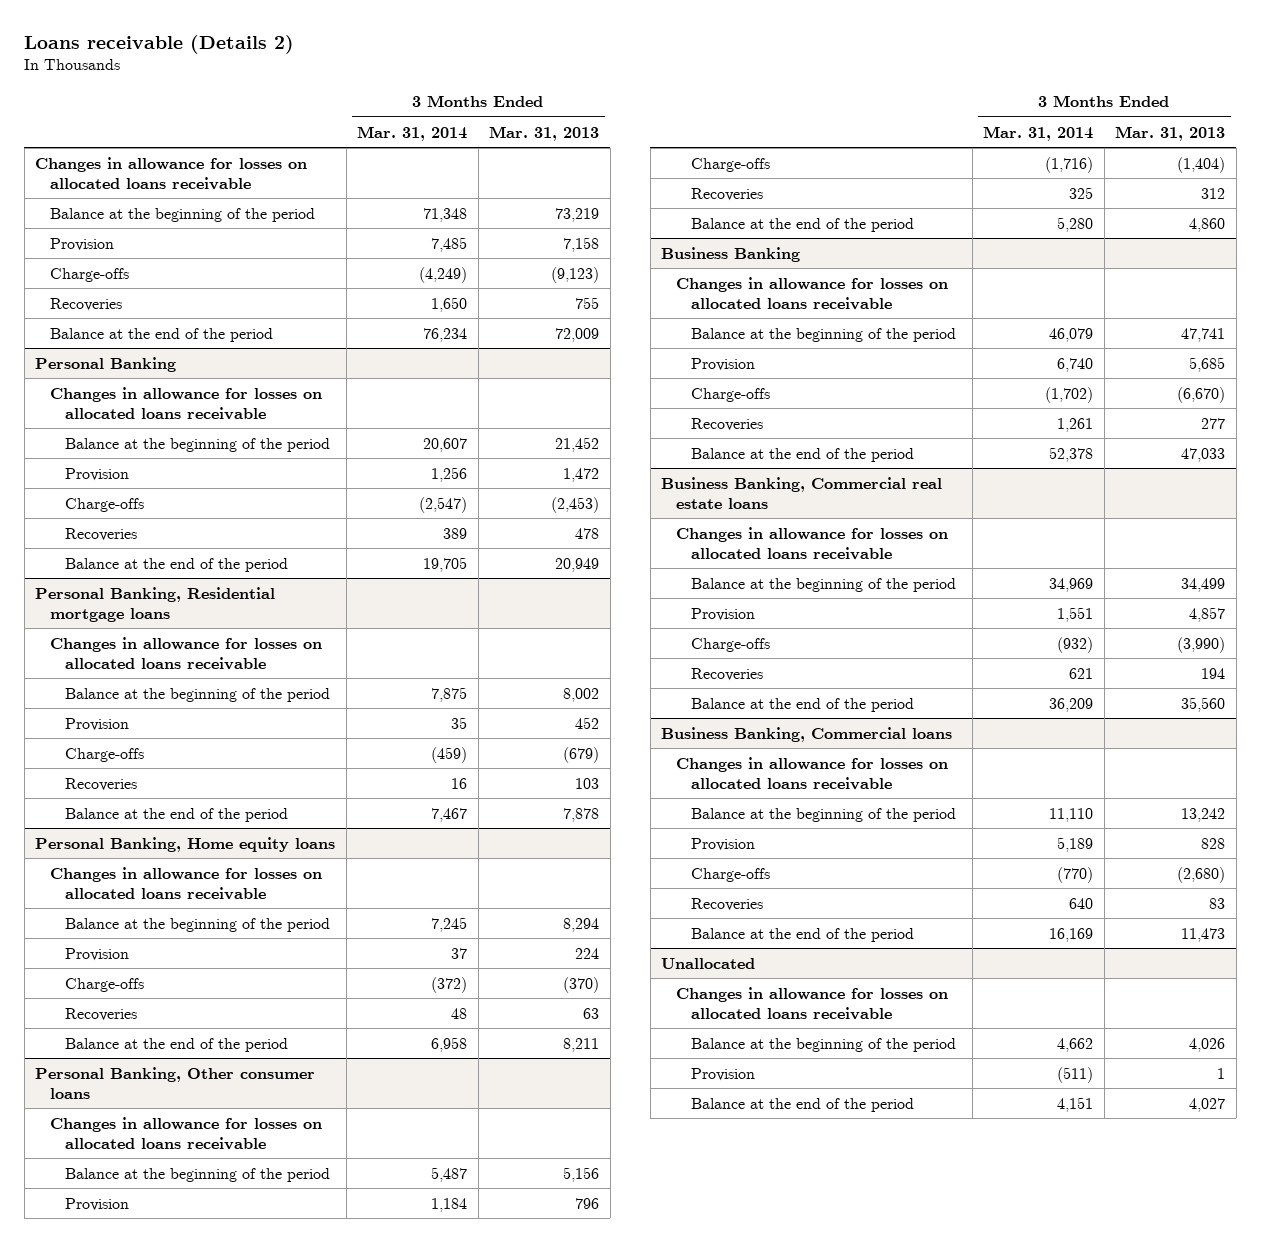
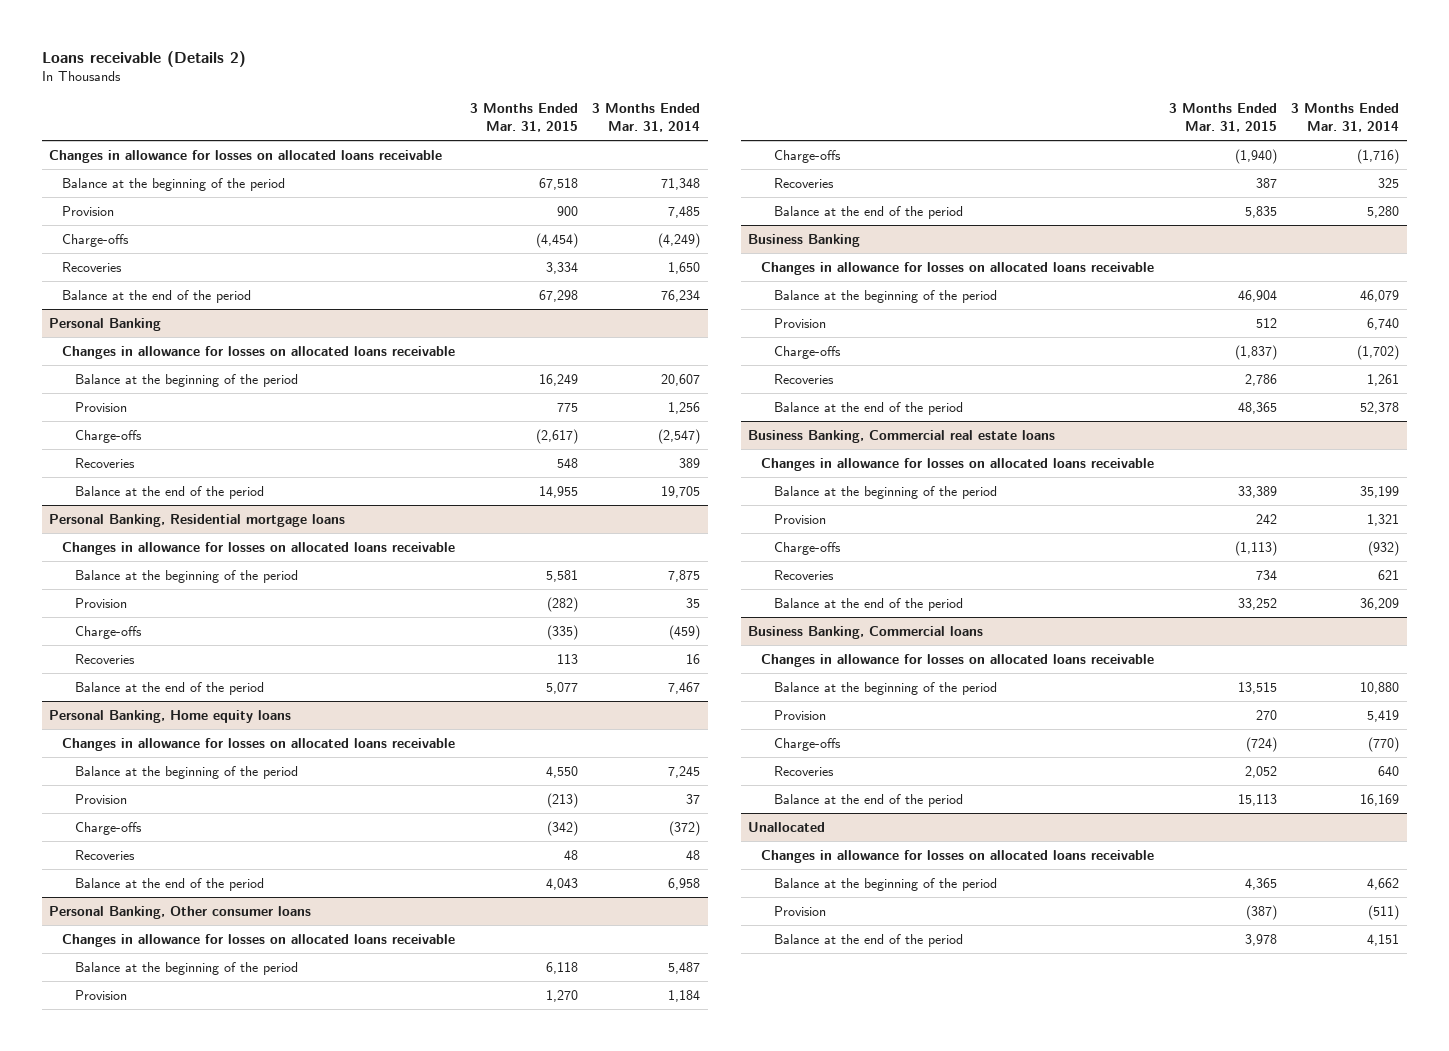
- | 3 Months Ended Mar. 31, 2014 | 3 Months Ended Mar. 31, 2013
+ | 3 Months Ended Mar. 31, 2015 | 3 Months Ended Mar. 31, 2014
@ Business Banking, Commercial real estate loans
- Balance at the beginning of the period | 34,969 | 34,499
- Provision | 1,551 | 4,857
+ Balance at the beginning of the period | 33,389 | 35,199
+ Provision | 242 | 1,321
@ Business Banking, Commercial loans
- Balance at the beginning of the period | 11,110 | 13,242
- Provision | 5,189 | 828
+ Balance at the beginning of the period | 13,515 | 10,880
+ Provision | 270 | 5,419

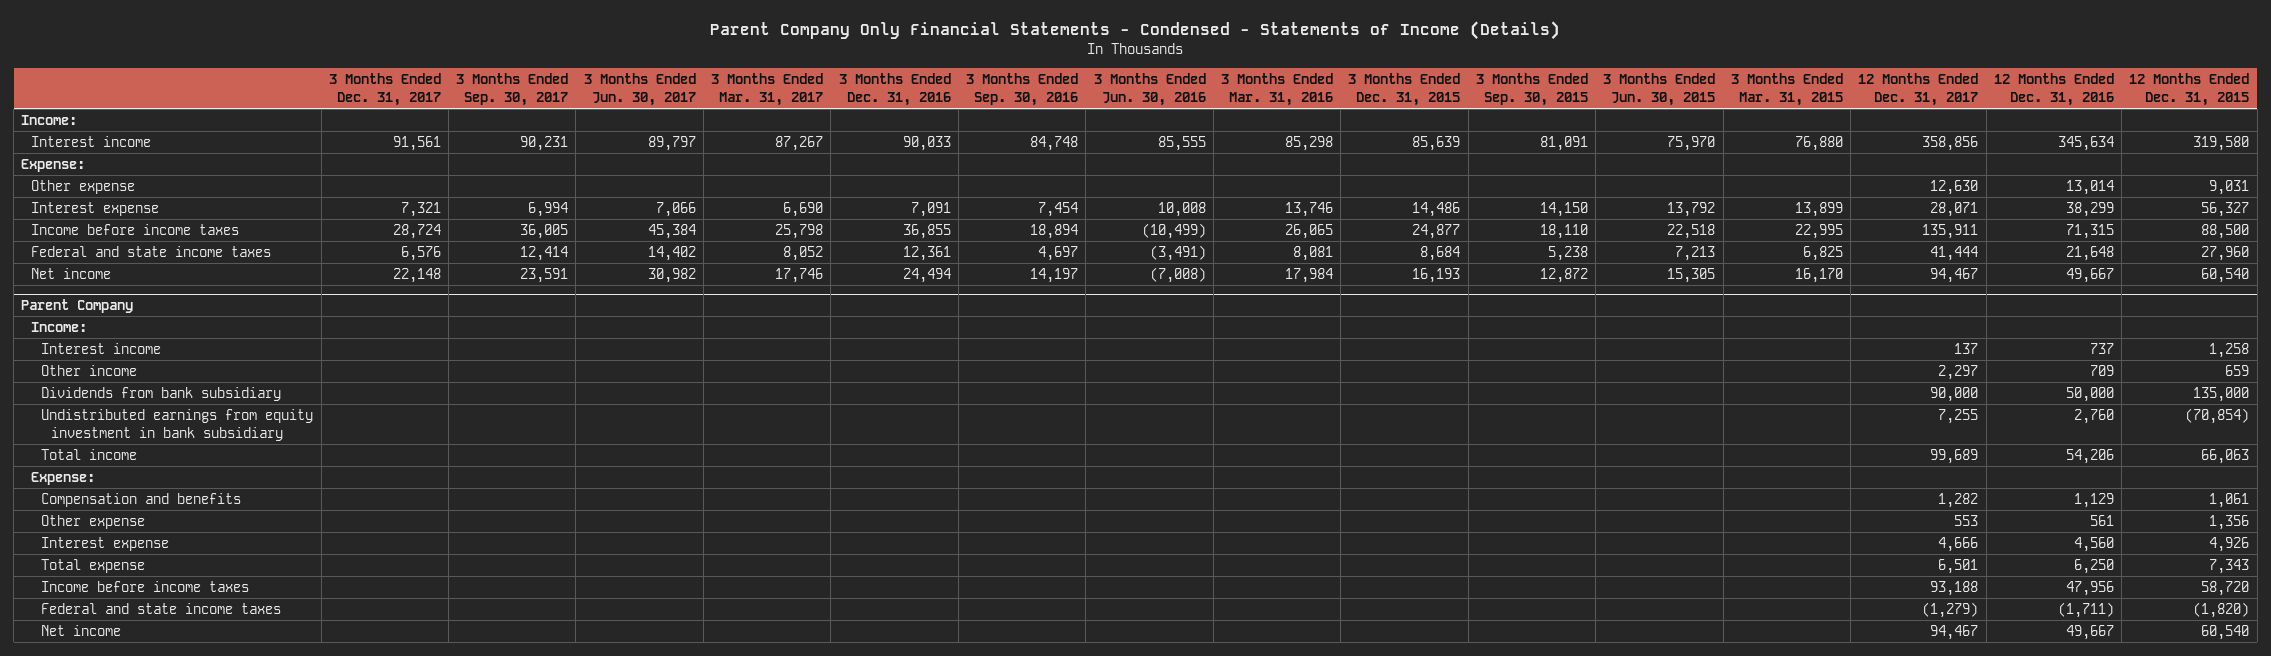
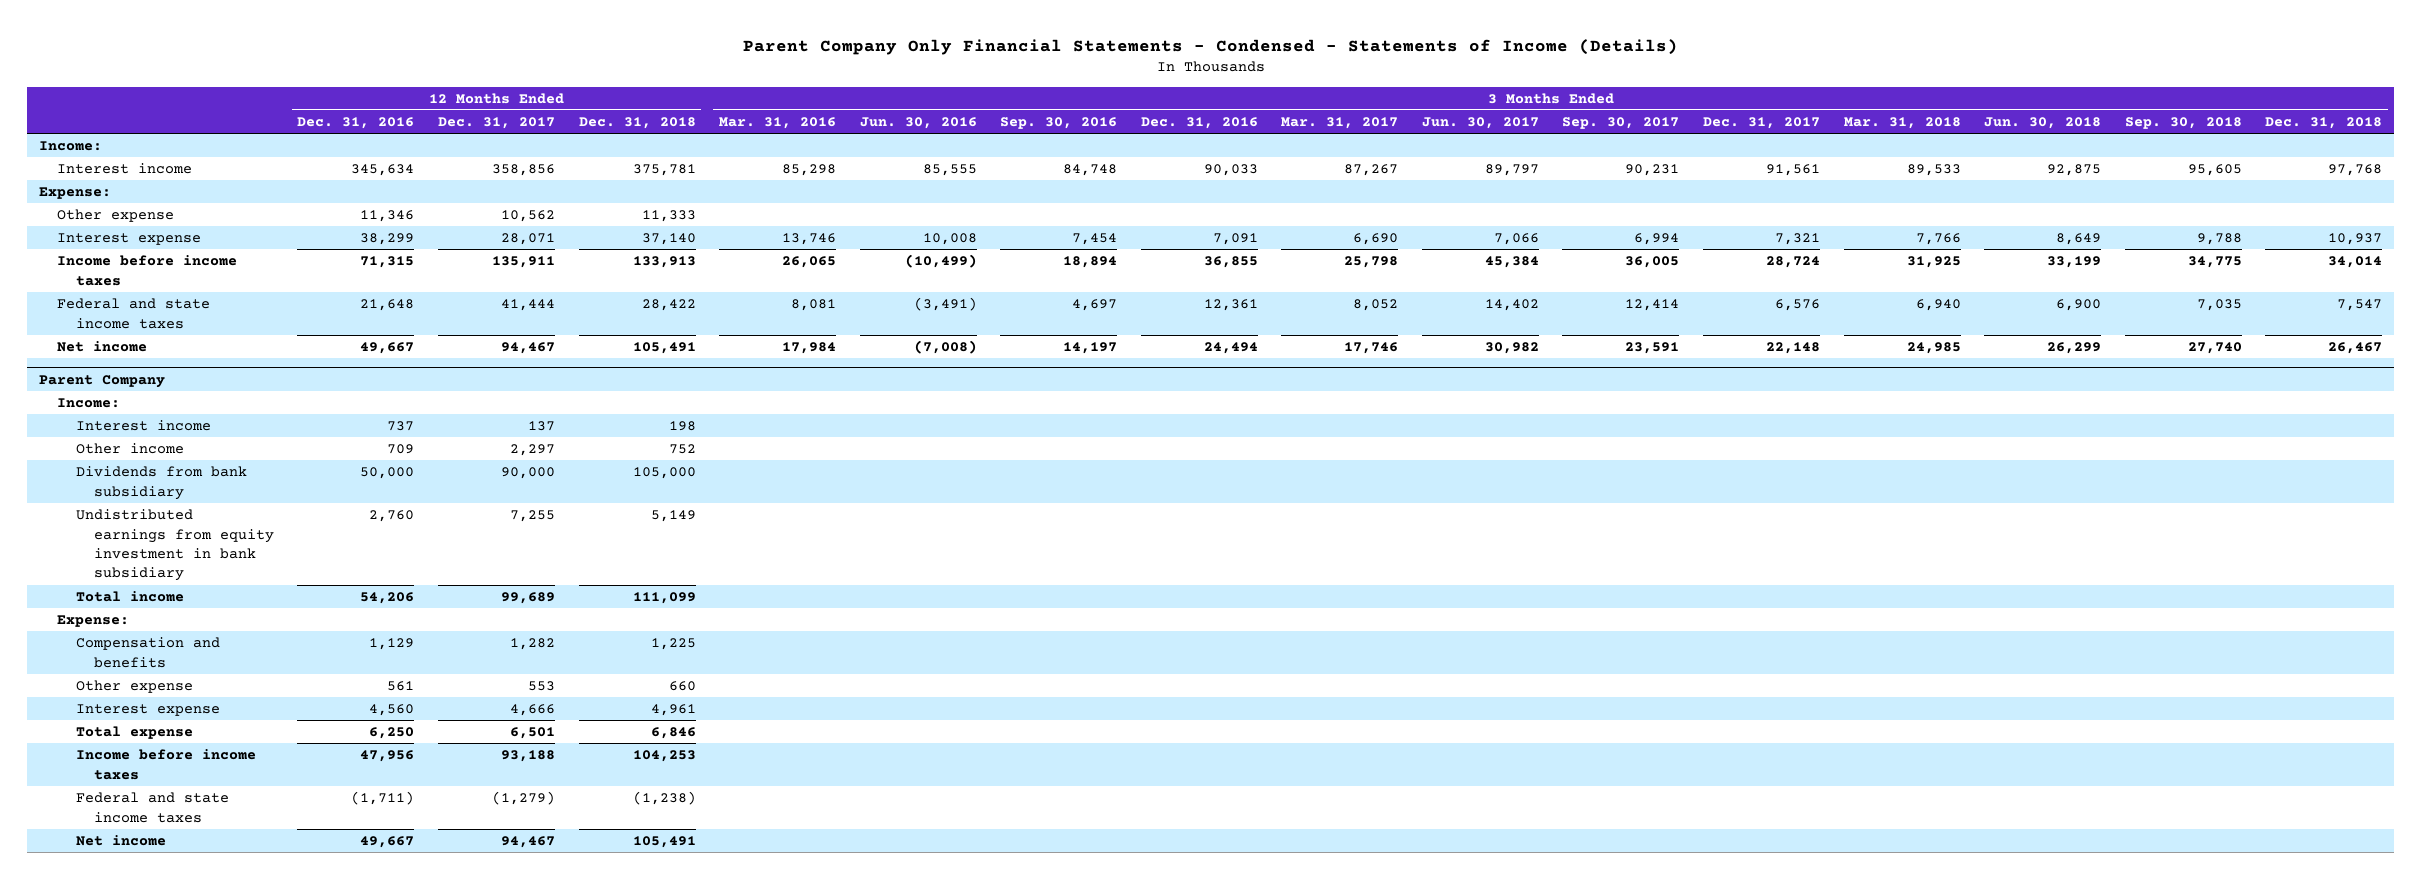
- | 3 Months Ended Dec. 31, 2017 | 3 Months Ended Sep. 30, 2017 | 3 Months Ended Jun. 30, 2017 | 3 Months Ended Mar. 31, 2017 | 3 Months Ended Dec. 31, 2016 | 3 Months Ended Sep. 30, 2016 | 3 Months Ended Jun. 30, 2016 | 3 Months Ended Mar. 31, 2016 | 3 Months Ended Dec. 31, 2015 | 3 Months Ended Sep. 30, 2015 | 3 Months Ended Jun. 30, 2015 | 3 Months Ended Mar. 31, 2015 | 12 Months Ended Dec. 31, 2017 | 12 Months Ended Dec. 31, 2016 | 12 Months Ended Dec. 31, 2015
+ | 12 Months Ended Dec. 31, 2016 | 12 Months Ended Dec. 31, 2017 | 12 Months Ended Dec. 31, 2018 | 3 Months Ended Mar. 31, 2016 | 3 Months Ended Jun. 30, 2016 | 3 Months Ended Sep. 30, 2016 | 3 Months Ended Dec. 31, 2016 | 3 Months Ended Mar. 31, 2017 | 3 Months Ended Jun. 30, 2017 | 3 Months Ended Sep. 30, 2017 | 3 Months Ended Dec. 31, 2017 | 3 Months Ended Mar. 31, 2018 | 3 Months Ended Jun. 30, 2018 | 3 Months Ended Sep. 30, 2018 | 3 Months Ended Dec. 31, 2018
- Other expense | | | | | | | | | | | | | 12,630 | 13,014 | 9,031
+ Other expense | 11,346 | 10,562 | 11,333 | | | | | | | | | | | |

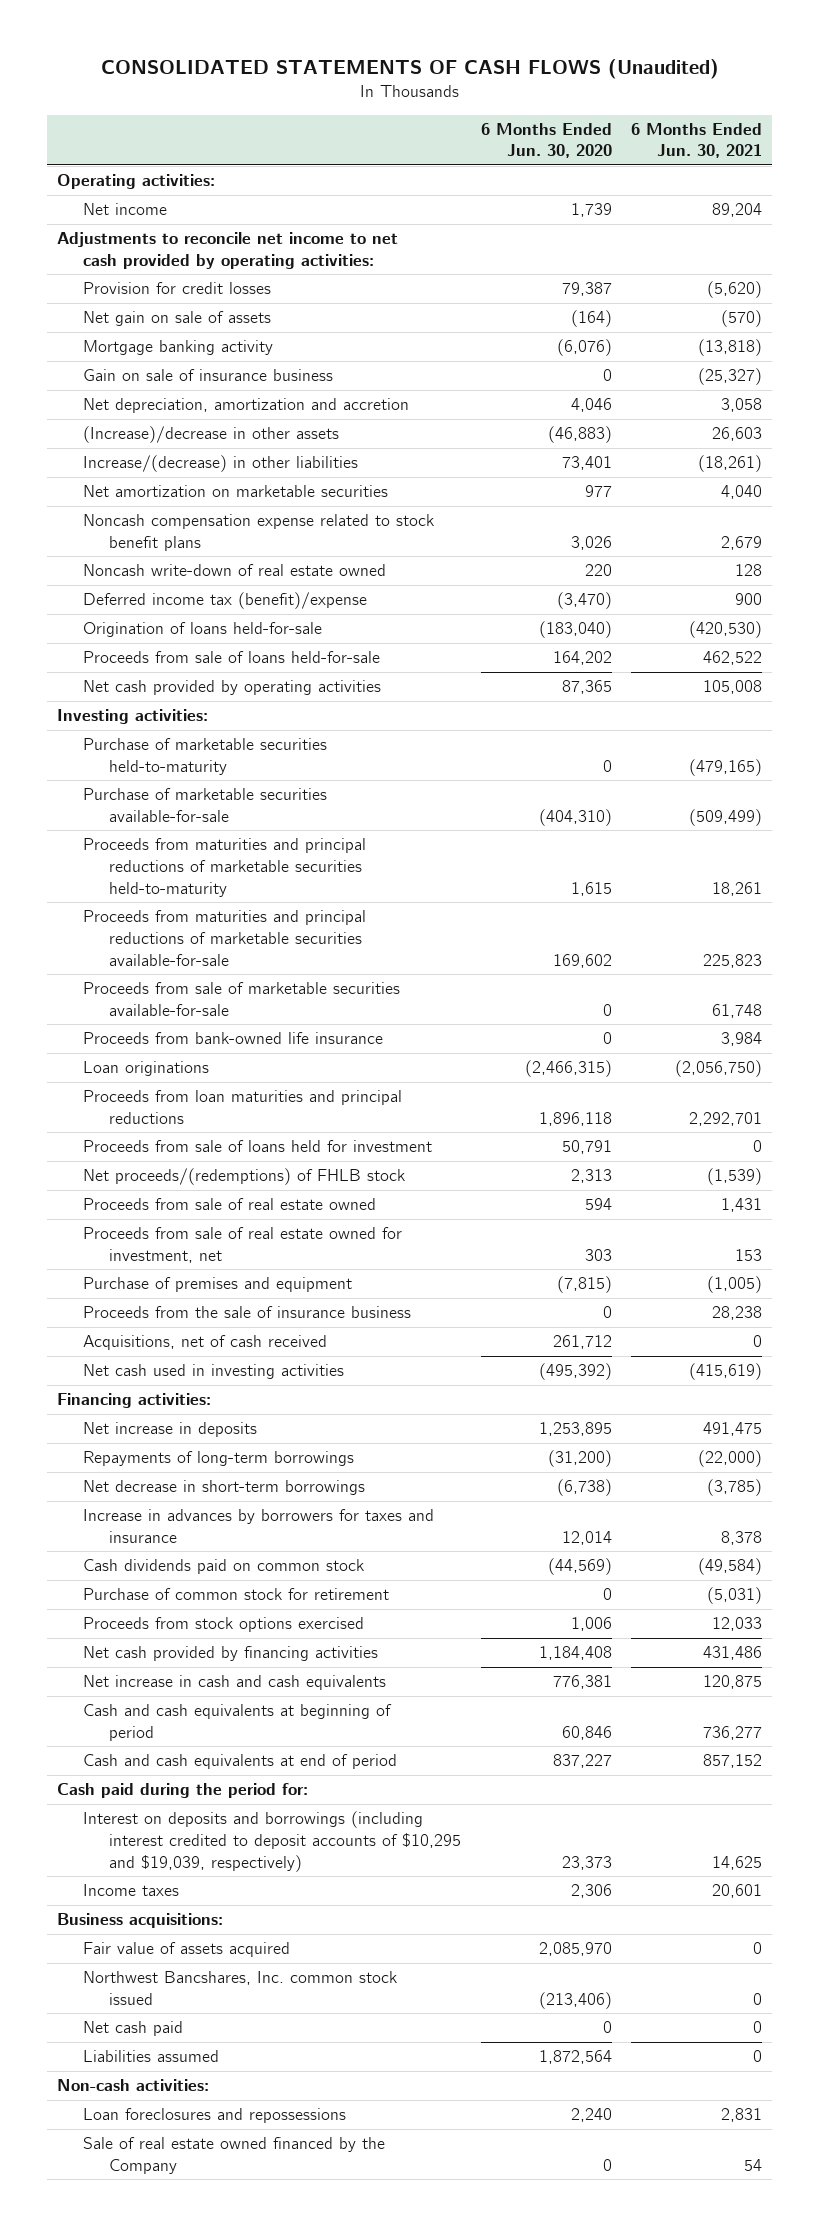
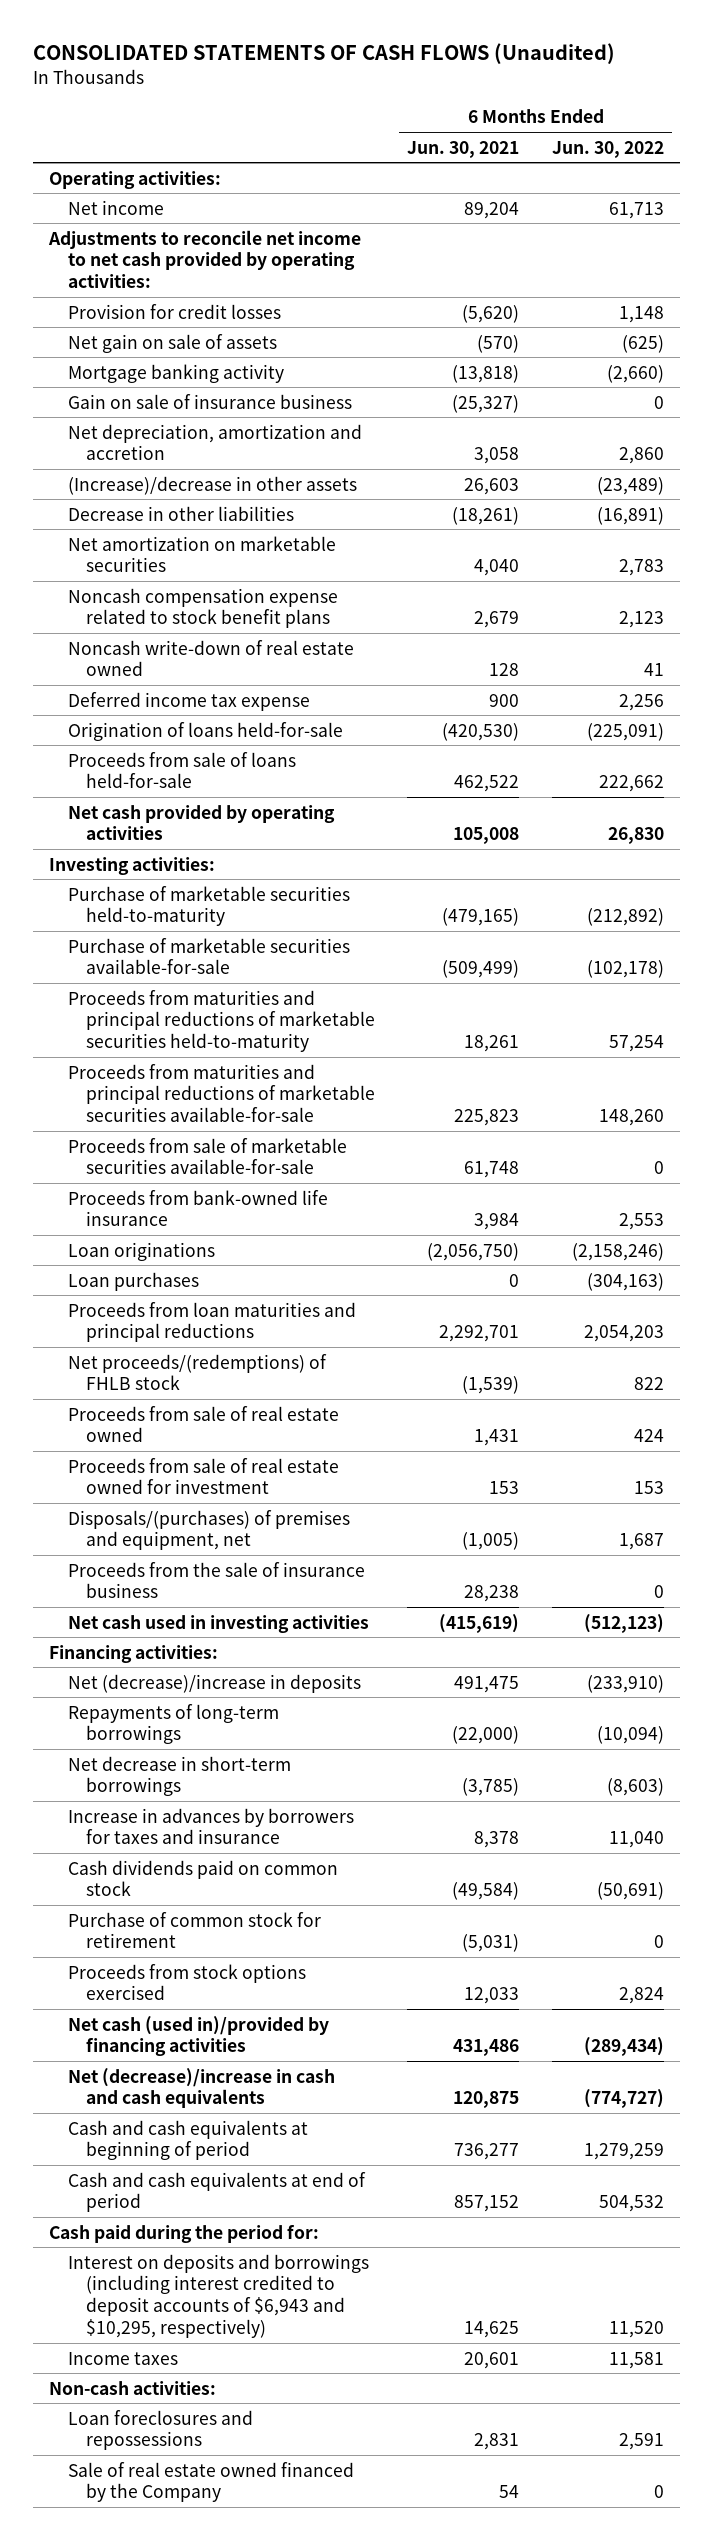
- | 6 Months Ended Jun. 30, 2020 | 6 Months Ended Jun. 30, 2021
+ | 6 Months Ended Jun. 30, 2021 | 6 Months Ended Jun. 30, 2022
- Increase/(decrease) in other liabilities | 73,401 | (18,261)
+ Decrease in other liabilities | (18,261) | (16,891)
- Deferred income tax (benefit)/expense | (3,470) | 900
+ Deferred income tax expense | 900 | 2,256
+ Loan purchases | 0 | (304,163)
- Proceeds from sale of loans held for investment | 50,791 | 0
- Proceeds from sale of real estate owned for investment, net | 303 | 153
- Purchase of premises and equipment | (7,815) | (1,005)
+ Proceeds from sale of real estate owned for investment | 153 | 153
+ Disposals/(purchases) of premises and equipment, net | (1,005) | 1,687
- Acquisitions, net of cash received | 261,712 | 0
- Net increase in deposits | 1,253,895 | 491,475
+ Net (decrease)/increase in deposits | 491,475 | (233,910)
- Net cash provided by financing activities | 1,184,408 | 431,486
- Net increase in cash and cash equivalents | 776,381 | 120,875
+ Net cash (used in)/provided by financing activities | 431,486 | (289,434)
+ Net (decrease)/increase in cash and cash equivalents | 120,875 | (774,727)
- Interest on deposits and borrowings (including interest credited to deposit accounts of $10,295 and $19,039, respectively) | 23,373 | 14,625
+ Interest on deposits and borrowings (including interest credited to deposit accounts of $6,943 and $10,295, respectively) | 14,625 | 11,520
- Business acquisitions:
- Fair value of assets acquired | 2,085,970 | 0
- Northwest Bancshares, Inc. common stock issued | (213,406) | 0
- Net cash paid | 0 | 0
- Liabilities assumed | 1,872,564 | 0

